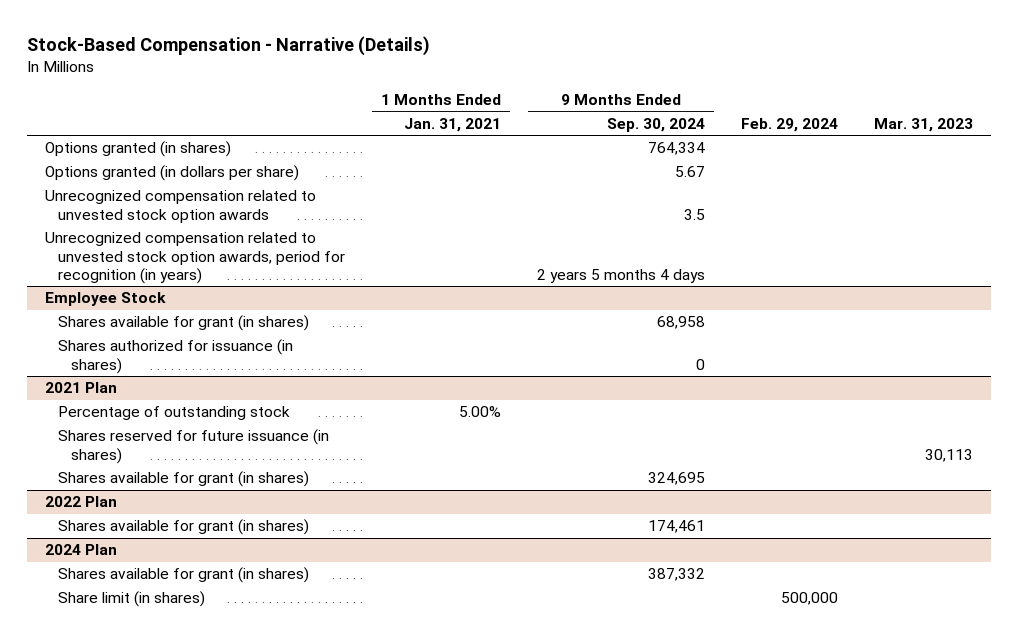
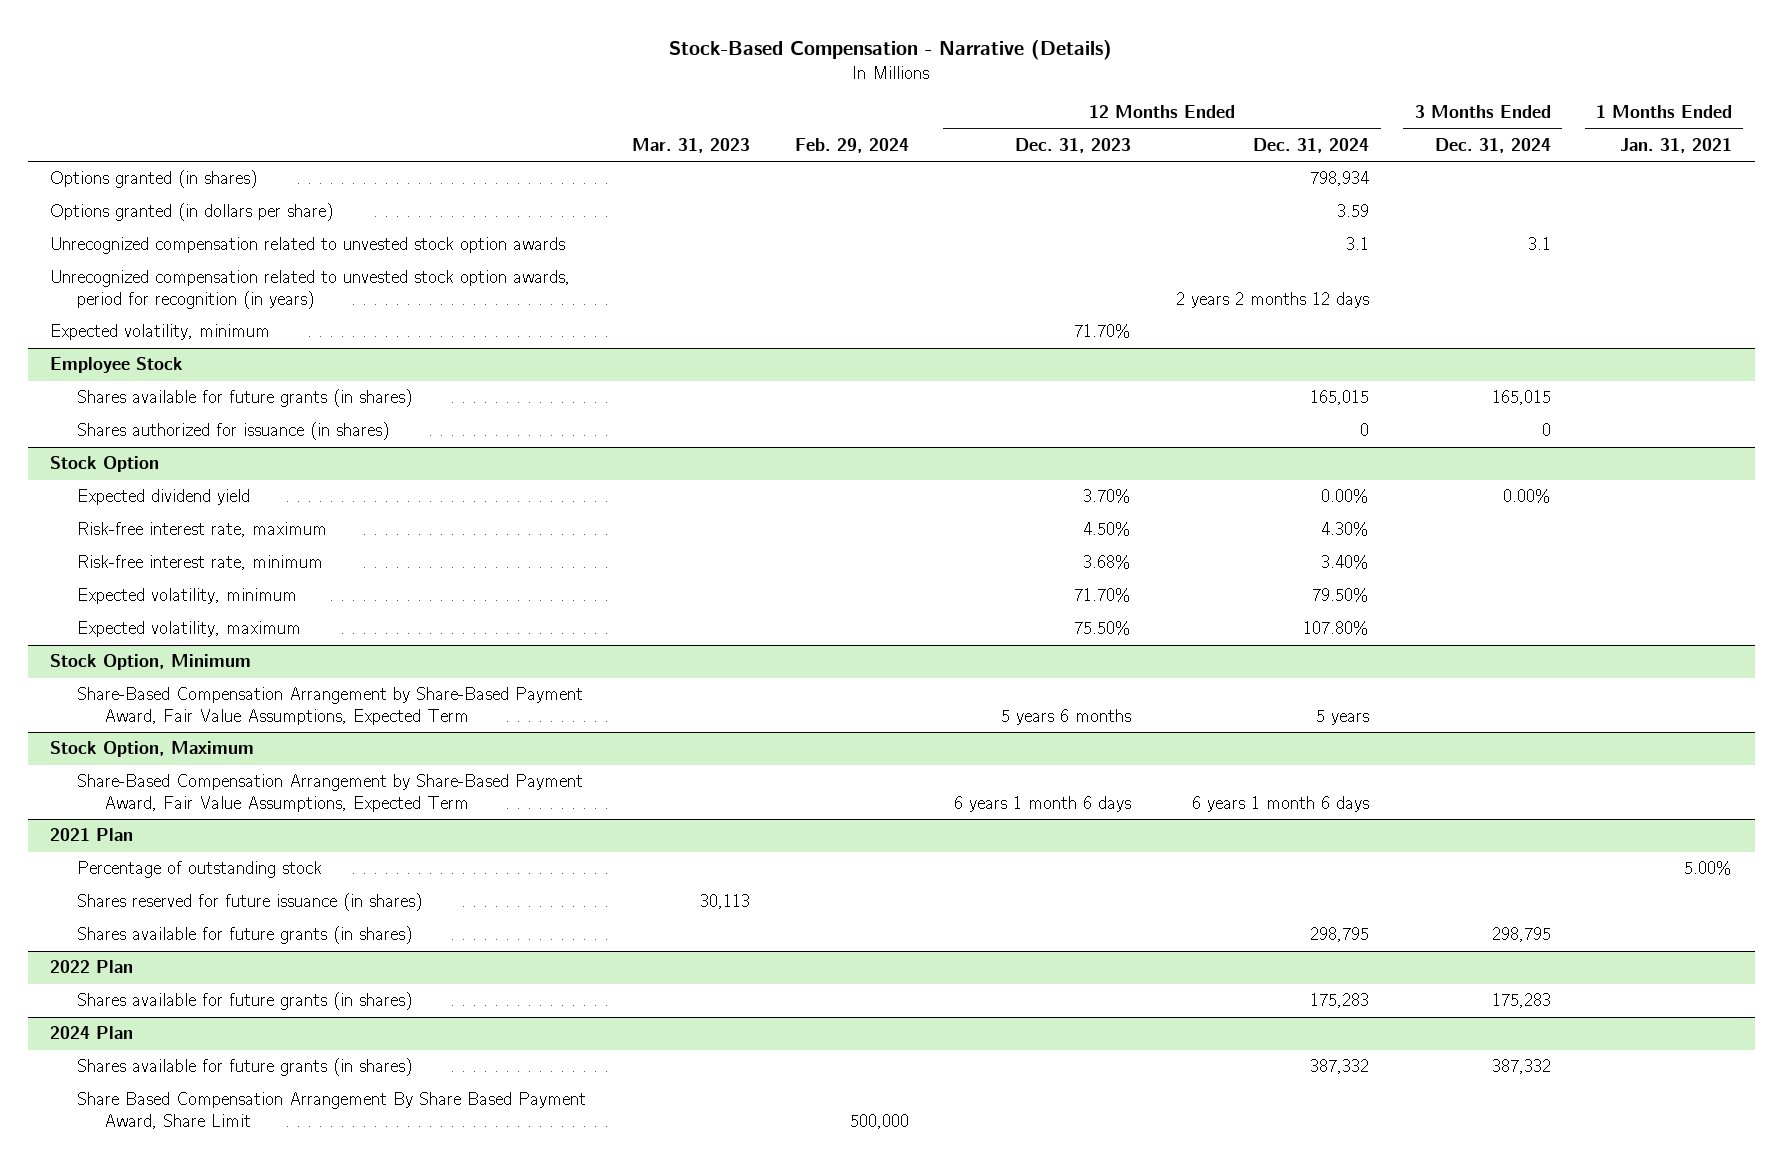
- | 1 Months Ended Jan. 31, 2021 | 9 Months Ended Sep. 30, 2024 | Feb. 29, 2024 | Mar. 31, 2023
+ | Mar. 31, 2023 | Feb. 29, 2024 | 12 Months Ended Dec. 31, 2023 | 12 Months Ended Dec. 31, 2024 | 3 Months Ended Dec. 31, 2024 | 1 Months Ended Jan. 31, 2021
+ Expected volatility, minimum | | | 71.70% | | |
@ Employee Stock
- Shares available for grant (in shares) | | 68,958 | |
+ Shares available for future grants (in shares) | | | | 165,015 | 165,015 |
+ Stock Option
+ Expected dividend yield | | | 3.70% | 0.00% | 0.00% |
+ Risk-free interest rate, maximum | | | 4.50% | 4.30% | |
+ Risk-free interest rate, minimum | | | 3.68% | 3.40% | |
+ Expected volatility, minimum | | | 71.70% | 79.50% | |
+ Expected volatility, maximum | | | 75.50% | 107.80% | |
+ Stock Option, Minimum
+ Share-Based Compensation Arrangement by Share-Based Payment Award, Fair Value Assumptions, Expected Term | | | 5 years 6 months | 5 years | |
+ Stock Option, Maximum
+ Share-Based Compensation Arrangement by Share-Based Payment Award, Fair Value Assumptions, Expected Term | | | 6 years 1 month 6 days | 6 years 1 month 6 days | |
@ 2021 Plan
- Shares available for grant (in shares) | | 324,695 | |
+ Shares available for future grants (in shares) | | | | 298,795 | 298,795 |
@ 2022 Plan
- Shares available for grant (in shares) | | 174,461 | |
+ Shares available for future grants (in shares) | | | | 175,283 | 175,283 |
@ 2024 Plan
- Shares available for grant (in shares) | | 387,332 | |
- Share limit (in shares) | | | 500,000 |
+ Shares available for future grants (in shares) | | | | 387,332 | 387,332 |
+ Share Based Compensation Arrangement By Share Based Payment Award, Share Limit | | 500,000 | | | |

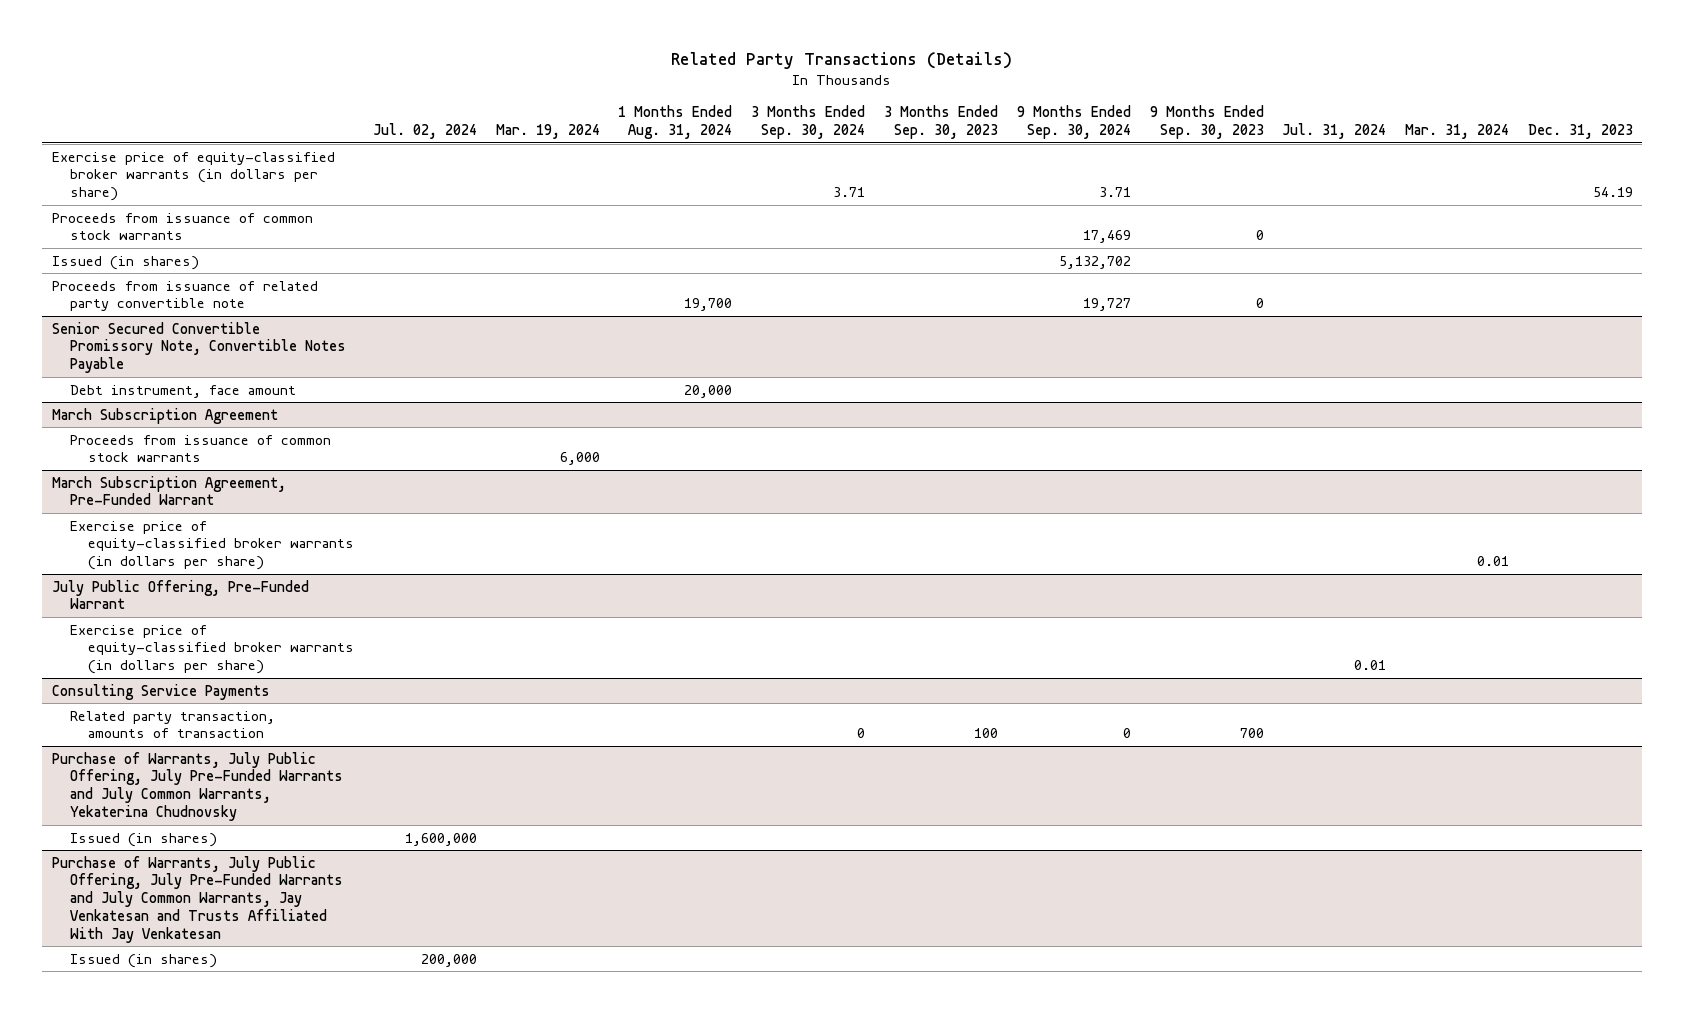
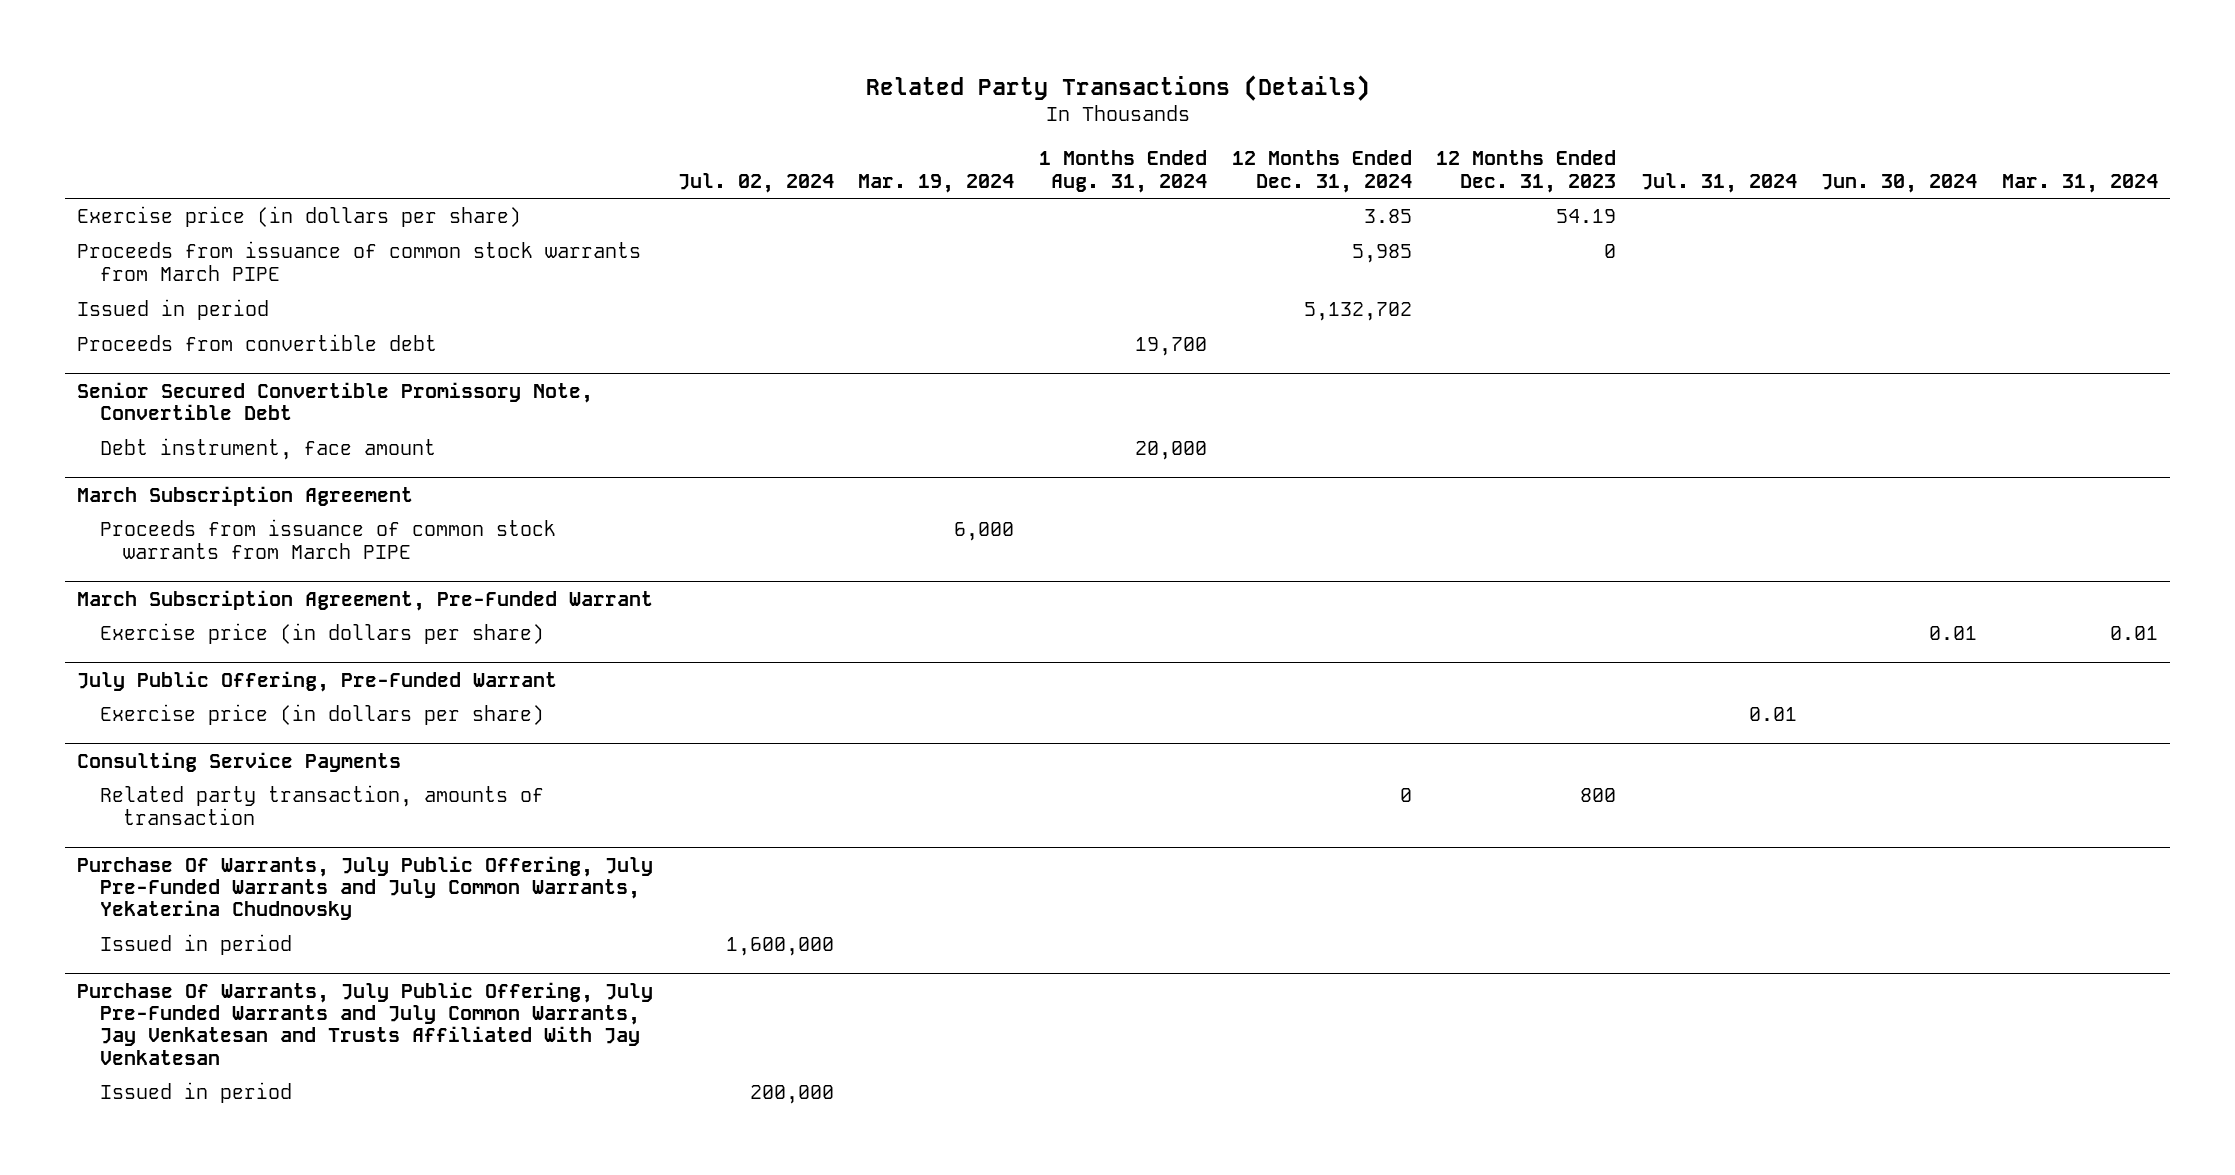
- | Jul. 02, 2024 | Mar. 19, 2024 | 1 Months Ended Aug. 31, 2024 | 3 Months Ended Sep. 30, 2024 | 3 Months Ended Sep. 30, 2023 | 9 Months Ended Sep. 30, 2024 | 9 Months Ended Sep. 30, 2023 | Jul. 31, 2024 | Mar. 31, 2024 | Dec. 31, 2023
+ | Jul. 02, 2024 | Mar. 19, 2024 | 1 Months Ended Aug. 31, 2024 | 12 Months Ended Dec. 31, 2024 | 12 Months Ended Dec. 31, 2023 | Jul. 31, 2024 | Jun. 30, 2024 | Mar. 31, 2024
- Exercise price of equity-classified broker warrants (in dollars per share) | | | | 3.71 | | 3.71 | | | | 54.19
- Proceeds from issuance of common stock warrants | | | | | | 17,469 | 0 | | |
- Issued (in shares) | | | | | | 5,132,702 | | | |
- Proceeds from issuance of related party convertible note | | | 19,700 | | | 19,727 | 0 | | |
- Senior Secured Convertible Promissory Note, Convertible Notes Payable
+ Exercise price (in dollars per share) | | | | 3.85 | 54.19 | | |
+ Proceeds from issuance of common stock warrants from March PIPE | | | | 5,985 | 0 | | |
+ Issued in period | | | | 5,132,702 | | | |
+ Proceeds from convertible debt | | | 19,700 | | | | |
+ Senior Secured Convertible Promissory Note, Convertible Debt
@ March Subscription Agreement
- Proceeds from issuance of common stock warrants | | 6,000 | | | | | | | |
+ Proceeds from issuance of common stock warrants from March PIPE | | 6,000 | | | | | |
@ March Subscription Agreement, Pre-Funded Warrant
- Exercise price of equity-classified broker warrants (in dollars per share) | | | | | | | | | 0.01 |
+ Exercise price (in dollars per share) | | | | | | | 0.01 | 0.01
@ July Public Offering, Pre-Funded Warrant
- Exercise price of equity-classified broker warrants (in dollars per share) | | | | | | | | 0.01 | |
+ Exercise price (in dollars per share) | | | | | | 0.01 | |
- Purchase of Warrants, July Public Offering, July Pre-Funded Warrants and July Common Warrants, Yekaterina Chudnovsky
- Issued (in shares) | 1,600,000 | | | | | | | | |
- Purchase of Warrants, July Public Offering, July Pre-Funded Warrants and July Common Warrants, Jay Venkatesan and Trusts Affiliated With Jay Venkatesan
- Issued (in shares) | 200,000 | | | | | | | | |
+ Purchase Of Warrants, July Public Offering, July Pre-Funded Warrants and July Common Warrants, Yekaterina Chudnovsky
+ Issued in period | 1,600,000 | | | | | | |
+ Purchase Of Warrants, July Public Offering, July Pre-Funded Warrants and July Common Warrants, Jay Venkatesan and Trusts Affiliated With Jay Venkatesan
+ Issued in period | 200,000 | | | | | | |

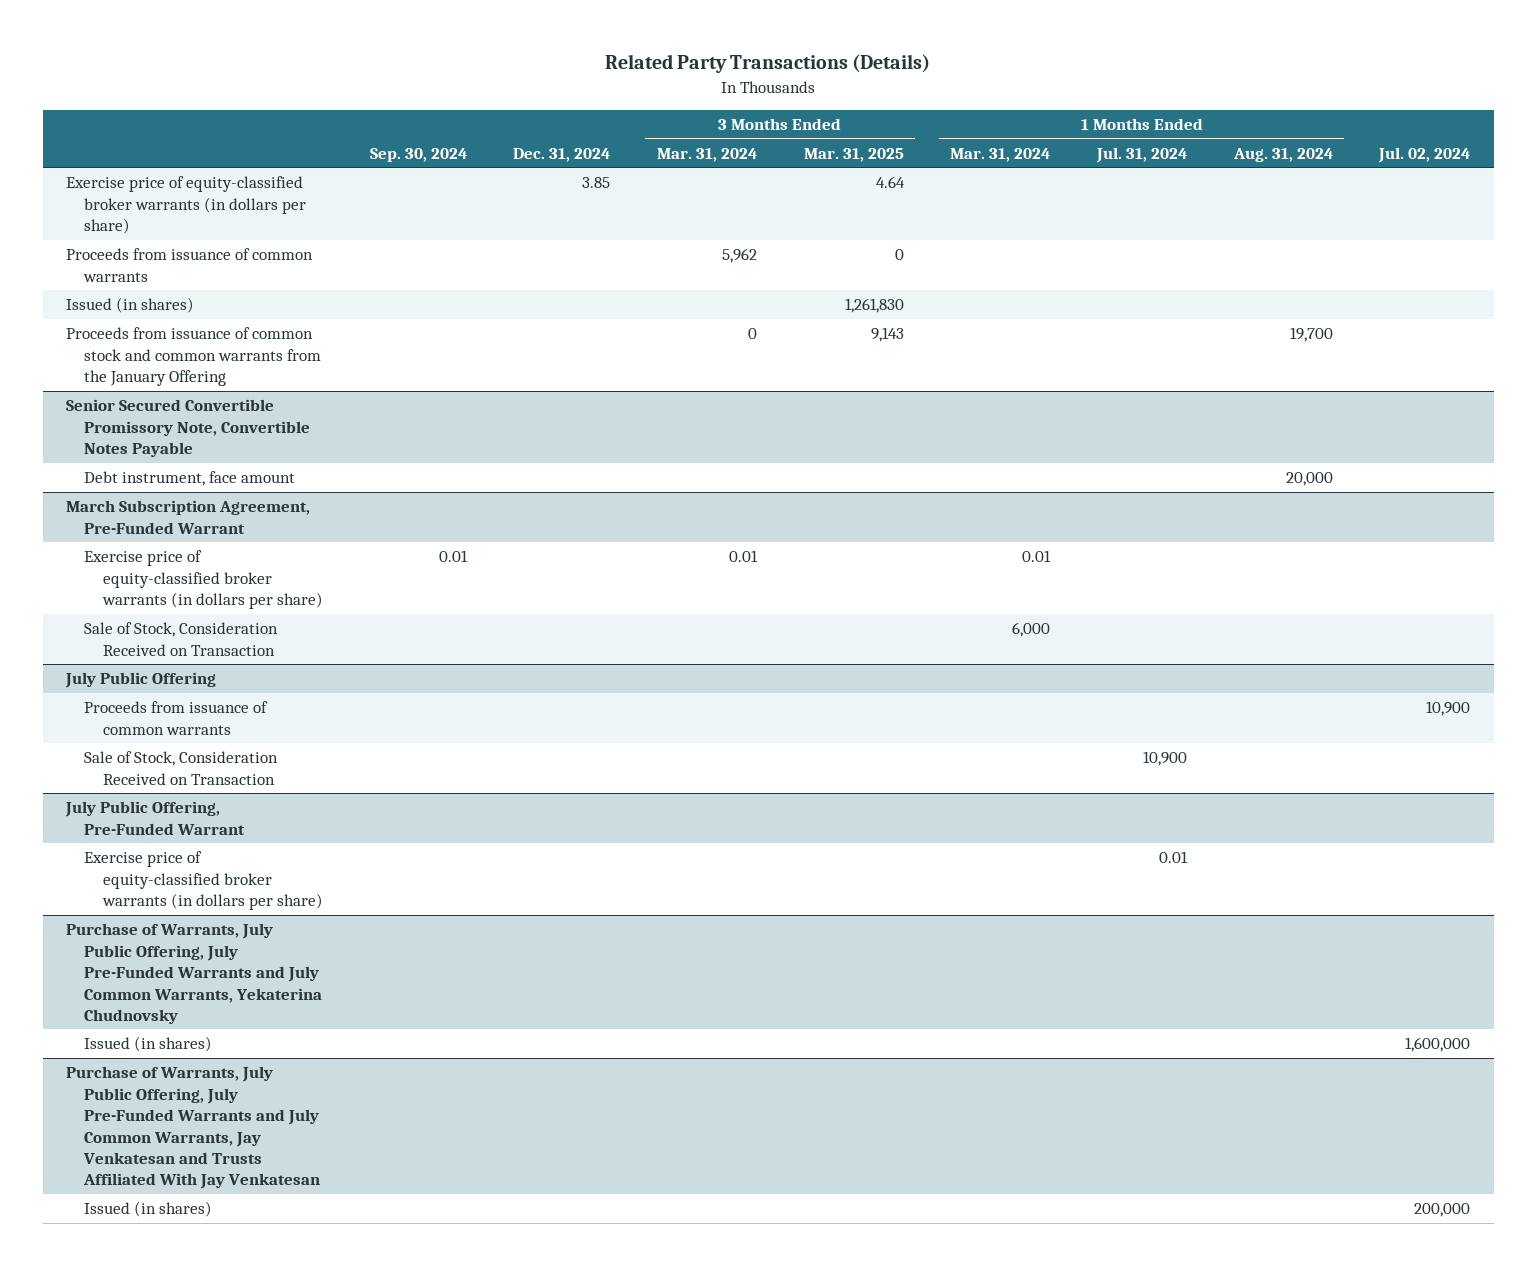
- | Jul. 02, 2024 | Mar. 19, 2024 | 1 Months Ended Aug. 31, 2024 | 12 Months Ended Dec. 31, 2024 | 12 Months Ended Dec. 31, 2023 | Jul. 31, 2024 | Jun. 30, 2024 | Mar. 31, 2024
+ | Sep. 30, 2024 | Dec. 31, 2024 | 3 Months Ended Mar. 31, 2024 | 3 Months Ended Mar. 31, 2025 | 1 Months Ended Mar. 31, 2024 | 1 Months Ended Jul. 31, 2024 | 1 Months Ended Aug. 31, 2024 | Jul. 02, 2024
- Exercise price (in dollars per share) | | | | 3.85 | 54.19 | | |
- Proceeds from issuance of common stock warrants from March PIPE | | | | 5,985 | 0 | | |
- Issued in period | | | | 5,132,702 | | | |
- Proceeds from convertible debt | | | 19,700 | | | | |
- Senior Secured Convertible Promissory Note, Convertible Debt
+ Exercise price of equity-classified broker warrants (in dollars per share) | | 3.85 | | 4.64 | | | |
+ Proceeds from issuance of common warrants | | | 5,962 | 0 | | | |
+ Issued (in shares) | | | | 1,261,830 | | | |
+ Proceeds from issuance of common stock and common warrants from the January Offering | | | 0 | 9,143 | | | 19,700 |
+ Senior Secured Convertible Promissory Note, Convertible Notes Payable
- March Subscription Agreement
- Proceeds from issuance of common stock warrants from March PIPE | | 6,000 | | | | | |
@ March Subscription Agreement, Pre-Funded Warrant
- Exercise price (in dollars per share) | | | | | | | 0.01 | 0.01
+ Exercise price of equity-classified broker warrants (in dollars per share) | 0.01 | | 0.01 | | 0.01 | | |
+ Sale of Stock, Consideration Received on Transaction | | | | | 6,000 | | |
+ July Public Offering
+ Proceeds from issuance of common warrants | | | | | | | | 10,900
+ Sale of Stock, Consideration Received on Transaction | | | | | | 10,900 | |
@ July Public Offering, Pre-Funded Warrant
- Exercise price (in dollars per share) | | | | | | 0.01 | |
- Consulting Service Payments
- Related party transaction, amounts of transaction | | | | 0 | 800 | | |
- Purchase Of Warrants, July Public Offering, July Pre-Funded Warrants and July Common Warrants, Yekaterina Chudnovsky
- Issued in period | 1,600,000 | | | | | | |
- Purchase Of Warrants, July Public Offering, July Pre-Funded Warrants and July Common Warrants, Jay Venkatesan and Trusts Affiliated With Jay Venkatesan
- Issued in period | 200,000 | | | | | | |
@ July Public Offering, Pre-Funded Warrant
+ Exercise price of equity-classified broker warrants (in dollars per share) | | | | | | 0.01 | |
+ Purchase of Warrants, July Public Offering, July Pre-Funded Warrants and July Common Warrants, Yekaterina Chudnovsky
+ Issued (in shares) | | | | | | | | 1,600,000
+ Purchase of Warrants, July Public Offering, July Pre-Funded Warrants and July Common Warrants, Jay Venkatesan and Trusts Affiliated With Jay Venkatesan
+ Issued (in shares) | | | | | | | | 200,000

